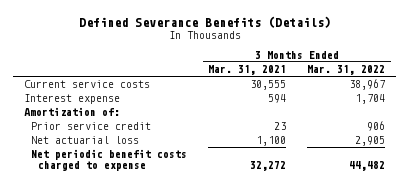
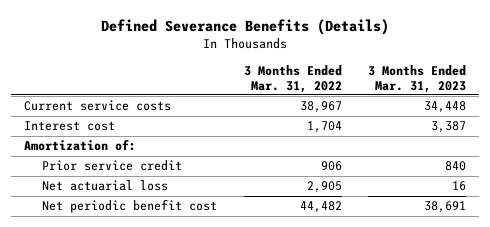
- | 3 Months Ended Mar. 31, 2021 | 3 Months Ended Mar. 31, 2022
+ | 3 Months Ended Mar. 31, 2022 | 3 Months Ended Mar. 31, 2023
- Interest expense | 594 | 1,704
+ Interest cost | 1,704 | 3,387
- Net periodic benefit costs charged to expense | 32,272 | 44,482
+ Net periodic benefit cost | 44,482 | 38,691

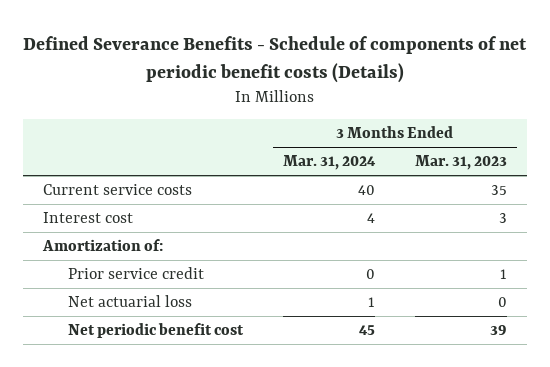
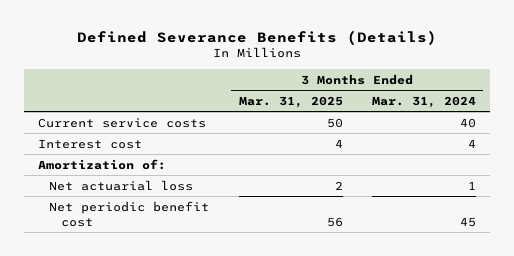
- Defined Severance Benefits - Schedule of components of net periodic benefit costs (Details)
+ Defined Severance Benefits (Details)
- | 3 Months Ended Mar. 31, 2024 | 3 Months Ended Mar. 31, 2023
+ | 3 Months Ended Mar. 31, 2025 | 3 Months Ended Mar. 31, 2024
- Prior service credit | 0 | 1

